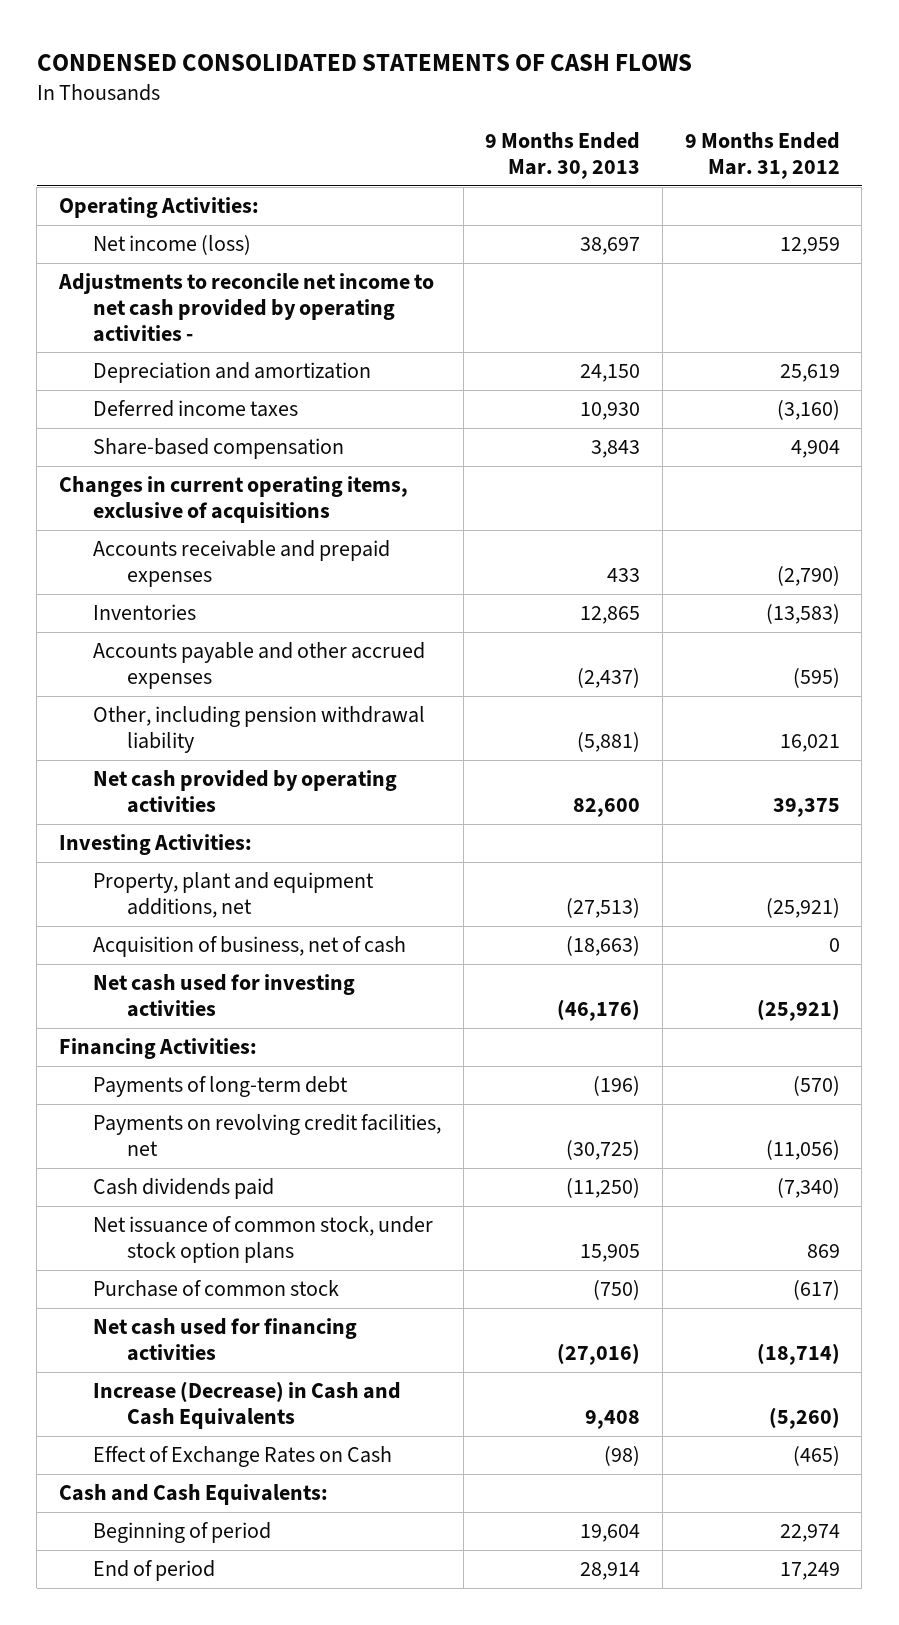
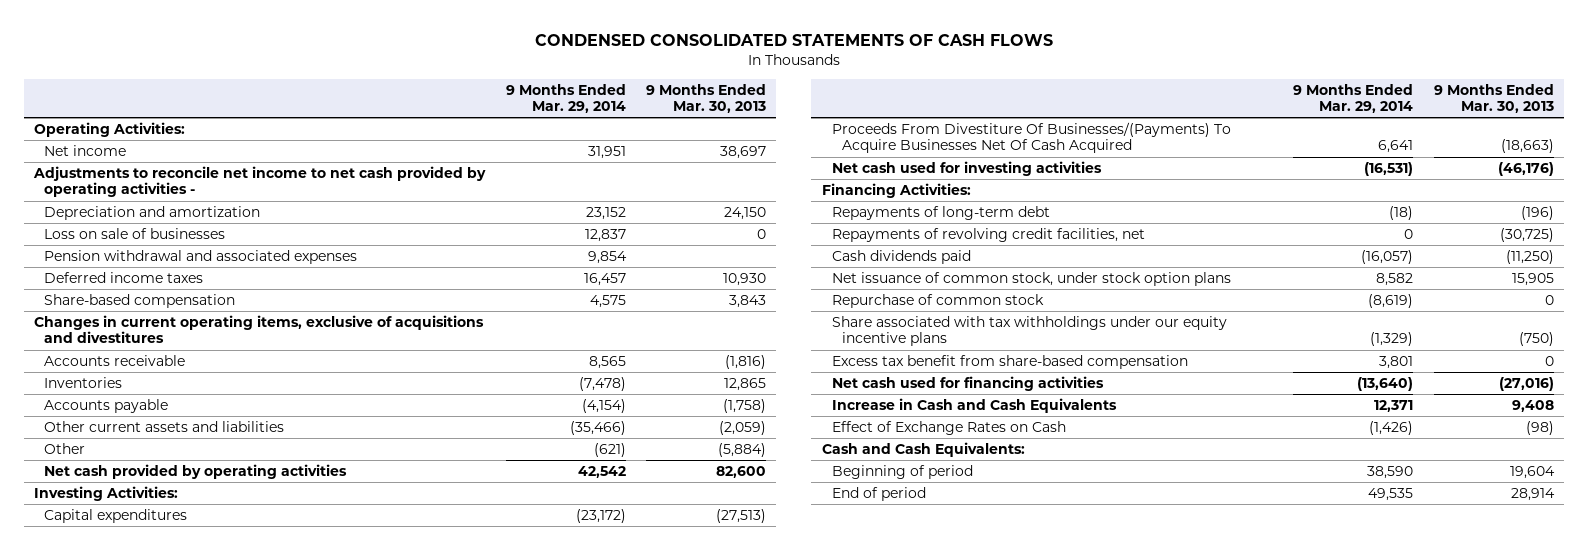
- | 9 Months Ended Mar. 30, 2013 | 9 Months Ended Mar. 31, 2012
+ | 9 Months Ended Mar. 29, 2014 | 9 Months Ended Mar. 30, 2013
- Net income (loss) | 38,697 | 12,959
+ Net income | 31,951 | 38,697
+ Loss on sale of businesses | 12,837 | 0
+ Pension withdrawal and associated expenses | 9,854 |
- Changes in current operating items, exclusive of acquisitions
- Accounts receivable and prepaid expenses | 433 | (2,790)
+ Changes in current operating items, exclusive of acquisitions and divestitures
+ Accounts receivable | 8,565 | (1,816)
- Accounts payable and other accrued expenses | (2,437) | (595)
- Other, including pension withdrawal liability | (5,881) | 16,021
+ Accounts payable | (4,154) | (1,758)
+ Other current assets and liabilities | (35,466) | (2,059)
+ Other | (621) | (5,884)
- Property, plant and equipment additions, net | (27,513) | (25,921)
- Acquisition of business, net of cash | (18,663) | 0
+ Capital expenditures | (23,172) | (27,513)
+ Proceeds From Divestiture Of Businesses/(Payments) To Acquire Businesses Net Of Cash Acquired | 6,641 | (18,663)
- Payments of long-term debt | (196) | (570)
- Payments on revolving credit facilities, net | (30,725) | (11,056)
+ Repayments of long-term debt | (18) | (196)
+ Repayments of revolving credit facilities, net | 0 | (30,725)
- Purchase of common stock | (750) | (617)
+ Repurchase of common stock | (8,619) | 0
+ Share associated with tax withholdings under our equity incentive plans | (1,329) | (750)
+ Excess tax benefit from share-based compensation | 3,801 | 0
- Increase (Decrease) in Cash and Cash Equivalents | 9,408 | (5,260)
+ Increase in Cash and Cash Equivalents | 12,371 | 9,408

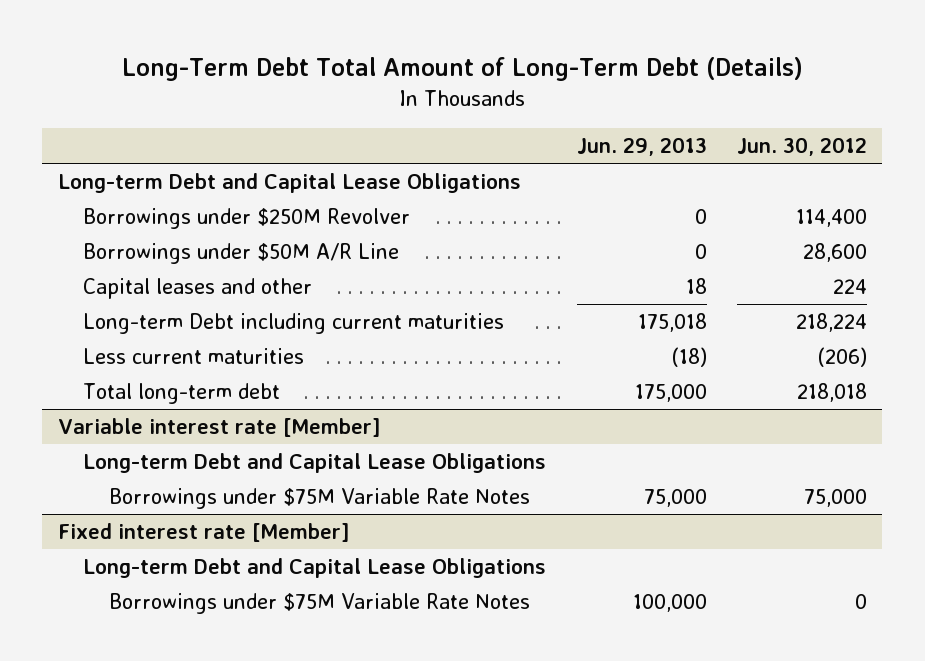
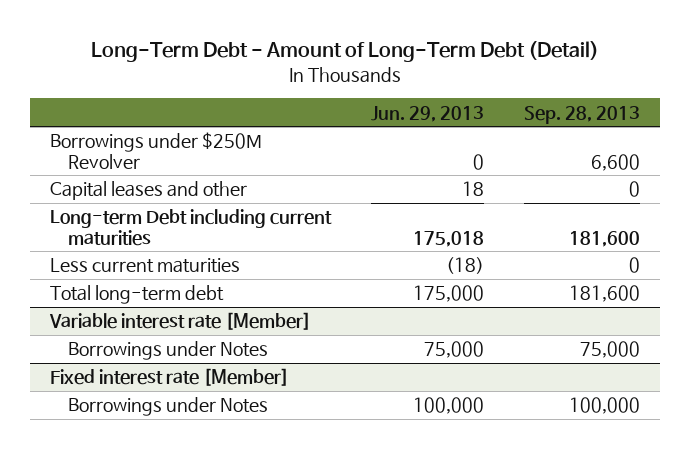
- Long-Term Debt Total Amount of Long-Term Debt (Details)
+ Long-Term Debt - Amount of Long-Term Debt (Detail)
- | Jun. 29, 2013 | Jun. 30, 2012
+ | Jun. 29, 2013 | Sep. 28, 2013
- Long-term Debt and Capital Lease Obligations
- Borrowings under $50M A/R Line | 0 | 28,600
@ Variable interest rate [Member]
- Long-term Debt and Capital Lease Obligations
- Borrowings under $75M Variable Rate Notes | 75,000 | 75,000
+ Borrowings under Notes | 75,000 | 75,000
@ Fixed interest rate [Member]
- Long-term Debt and Capital Lease Obligations
- Borrowings under $75M Variable Rate Notes | 100,000 | 0
+ Borrowings under Notes | 100,000 | 100,000

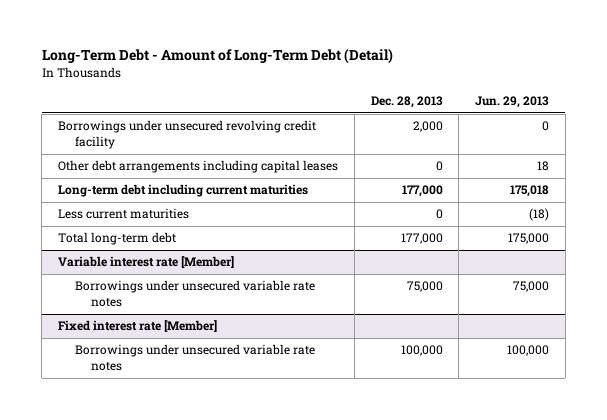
- | Jun. 29, 2013 | Sep. 28, 2013
+ | Dec. 28, 2013 | Jun. 29, 2013
- Borrowings under $250M Revolver | 0 | 6,600
- Capital leases and other | 18 | 0
- Long-term Debt including current maturities | 175,018 | 181,600
+ Borrowings under unsecured revolving credit facility | 2,000 | 0
+ Other debt arrangements including capital leases | 0 | 18
+ Long-term debt including current maturities | 177,000 | 175,018
@ Variable interest rate [Member]
- Borrowings under Notes | 75,000 | 75,000
+ Borrowings under unsecured variable rate notes | 75,000 | 75,000
@ Fixed interest rate [Member]
- Borrowings under Notes | 100,000 | 100,000
+ Borrowings under unsecured variable rate notes | 100,000 | 100,000

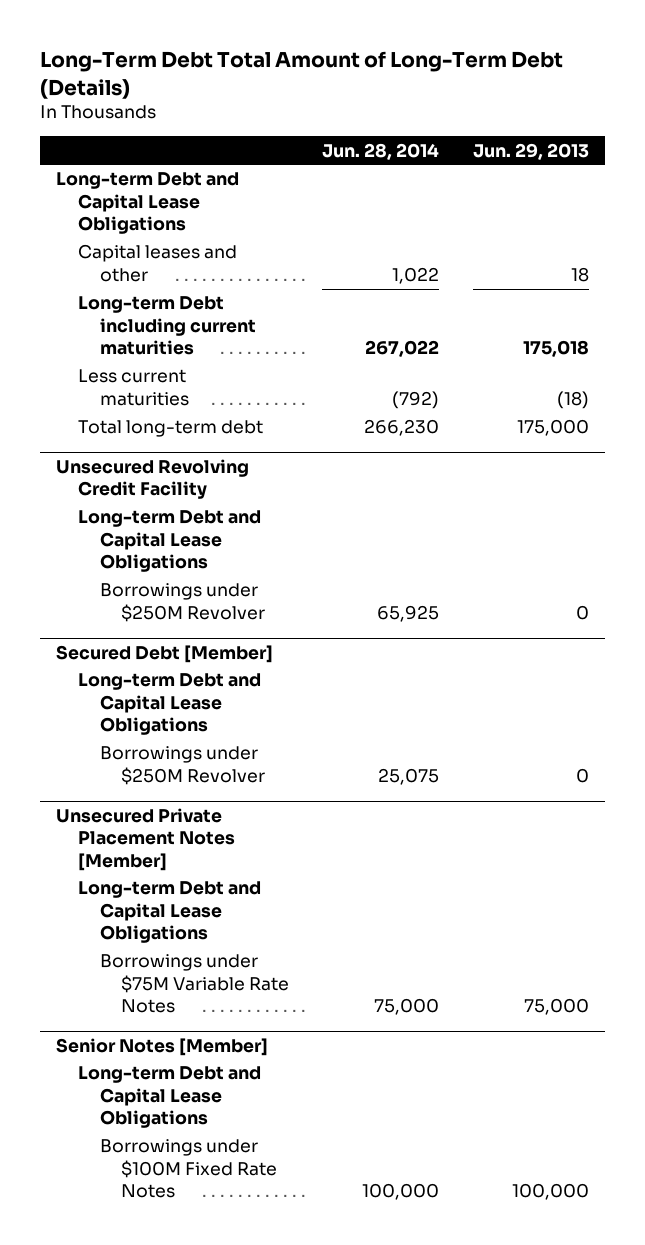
- Long-Term Debt - Amount of Long-Term Debt (Detail)
+ Long-Term Debt Total Amount of Long-Term Debt (Details)
- | Dec. 28, 2013 | Jun. 29, 2013
+ | Jun. 28, 2014 | Jun. 29, 2013
- Borrowings under unsecured revolving credit facility | 2,000 | 0
- Other debt arrangements including capital leases | 0 | 18
- Long-term debt including current maturities | 177,000 | 175,018
+ Long-term Debt and Capital Lease Obligations
+ Capital leases and other | 1,022 | 18
+ Long-term Debt including current maturities | 267,022 | 175,018
- Variable interest rate [Member]
- Borrowings under unsecured variable rate notes | 75,000 | 75,000
- Fixed interest rate [Member]
- Borrowings under unsecured variable rate notes | 100,000 | 100,000
+ Unsecured Revolving Credit Facility
+ Long-term Debt and Capital Lease Obligations
+ Borrowings under $250M Revolver | 65,925 | 0
+ Secured Debt [Member]
+ Long-term Debt and Capital Lease Obligations
+ Borrowings under $250M Revolver | 25,075 | 0
+ Unsecured Private Placement Notes [Member]
+ Long-term Debt and Capital Lease Obligations
+ Borrowings under $75M Variable Rate Notes | 75,000 | 75,000
+ Senior Notes [Member]
+ Long-term Debt and Capital Lease Obligations
+ Borrowings under $100M Fixed Rate Notes | 100,000 | 100,000

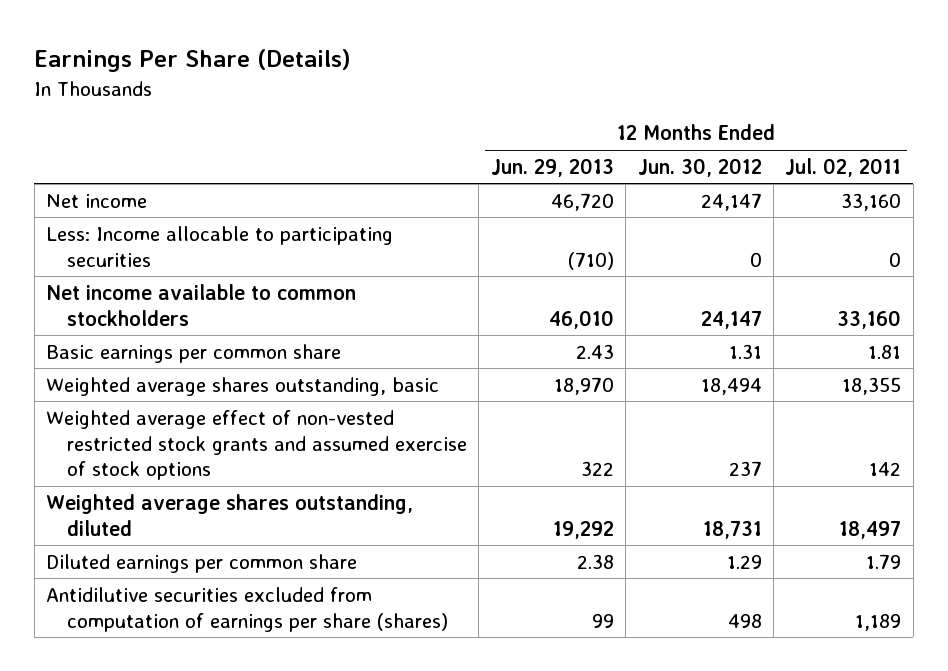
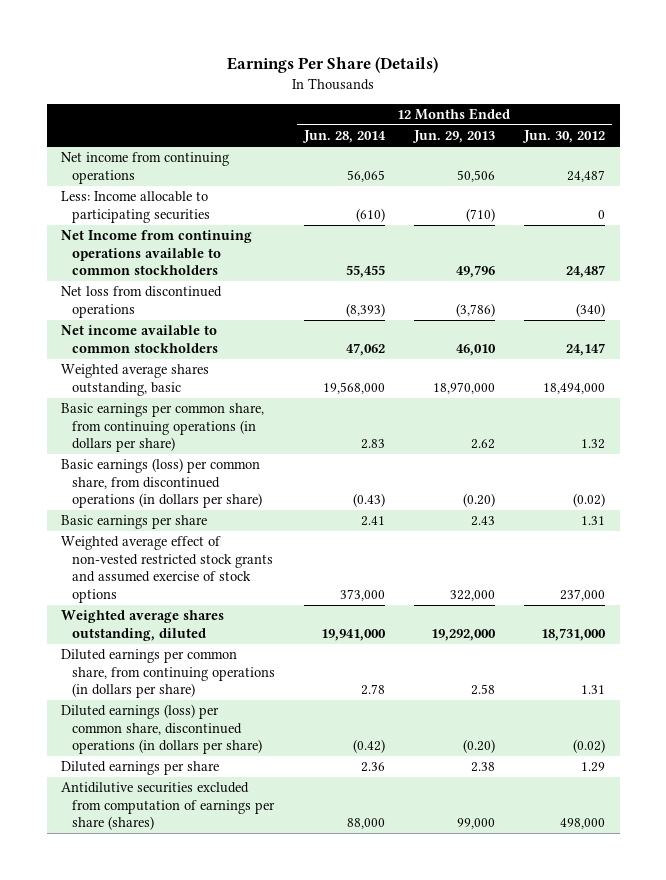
- | 12 Months Ended Jun. 29, 2013 | 12 Months Ended Jun. 30, 2012 | 12 Months Ended Jul. 02, 2011
+ | 12 Months Ended Jun. 28, 2014 | 12 Months Ended Jun. 29, 2013 | 12 Months Ended Jun. 30, 2012
- Net income | 46,720 | 24,147 | 33,160
+ Net income from continuing operations | 56,065 | 50,506 | 24,487
+ Net Income from continuing operations available to common stockholders | 55,455 | 49,796 | 24,487
+ Net loss from discontinued operations | (8,393) | (3,786) | (340)
- Basic earnings per common share | 2.43 | 1.31 | 1.81
- Weighted average shares outstanding, basic | 18,970 | 18,494 | 18,355
- Weighted average effect of non-vested restricted stock grants and assumed exercise of stock options | 322 | 237 | 142
- Weighted average shares outstanding, diluted | 19,292 | 18,731 | 18,497
- Diluted earnings per common share | 2.38 | 1.29 | 1.79
- Antidilutive securities excluded from computation of earnings per share (shares) | 99 | 498 | 1,189
+ Weighted average shares outstanding, basic | 19,568,000 | 18,970,000 | 18,494,000
+ Basic earnings per common share, from continuing operations (in dollars per share) | 2.83 | 2.62 | 1.32
+ Basic earnings (loss) per common share, from discontinued operations (in dollars per share) | (0.43) | (0.20) | (0.02)
+ Basic earnings per share | 2.41 | 2.43 | 1.31
+ Weighted average effect of non-vested restricted stock grants and assumed exercise of stock options | 373,000 | 322,000 | 237,000
+ Weighted average shares outstanding, diluted | 19,941,000 | 19,292,000 | 18,731,000
+ Diluted earnings per common share, from continuing operations (in dollars per share) | 2.78 | 2.58 | 1.31
+ Diluted earnings (loss) per common share, discontinued operations (in dollars per share) | (0.42) | (0.20) | (0.02)
+ Diluted earnings per share | 2.36 | 2.38 | 1.29
+ Antidilutive securities excluded from computation of earnings per share (shares) | 88,000 | 99,000 | 498,000

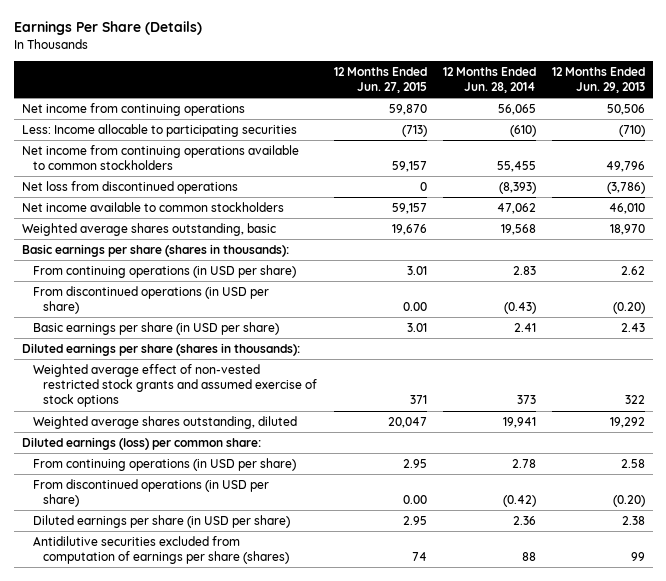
- | 12 Months Ended Jun. 28, 2014 | 12 Months Ended Jun. 29, 2013 | 12 Months Ended Jun. 30, 2012
+ | 12 Months Ended Jun. 27, 2015 | 12 Months Ended Jun. 28, 2014 | 12 Months Ended Jun. 29, 2013
- Net Income from continuing operations available to common stockholders | 55,455 | 49,796 | 24,487
+ Net income from continuing operations available to common stockholders | 59,157 | 55,455 | 49,796
- Weighted average shares outstanding, basic | 19,568,000 | 18,970,000 | 18,494,000
- Basic earnings per common share, from continuing operations (in dollars per share) | 2.83 | 2.62 | 1.32
- Basic earnings (loss) per common share, from discontinued operations (in dollars per share) | (0.43) | (0.20) | (0.02)
- Basic earnings per share | 2.41 | 2.43 | 1.31
- Weighted average effect of non-vested restricted stock grants and assumed exercise of stock options | 373,000 | 322,000 | 237,000
- Weighted average shares outstanding, diluted | 19,941,000 | 19,292,000 | 18,731,000
- Diluted earnings per common share, from continuing operations (in dollars per share) | 2.78 | 2.58 | 1.31
- Diluted earnings (loss) per common share, discontinued operations (in dollars per share) | (0.42) | (0.20) | (0.02)
- Diluted earnings per share | 2.36 | 2.38 | 1.29
- Antidilutive securities excluded from computation of earnings per share (shares) | 88,000 | 99,000 | 498,000
+ Weighted average shares outstanding, basic | 19,676 | 19,568 | 18,970
+ Basic earnings per share (shares in thousands):
+ From continuing operations (in USD per share) | 3.01 | 2.83 | 2.62
+ From discontinued operations (in USD per share) | 0.00 | (0.43) | (0.20)
+ Basic earnings per share (in USD per share) | 3.01 | 2.41 | 2.43
+ Diluted earnings per share (shares in thousands):
+ Weighted average effect of non-vested restricted stock grants and assumed exercise of stock options | 371 | 373 | 322
+ Weighted average shares outstanding, diluted | 20,047 | 19,941 | 19,292
+ Diluted earnings (loss) per common share:
+ From continuing operations (in USD per share) | 2.95 | 2.78 | 2.58
+ From discontinued operations (in USD per share) | 0.00 | (0.42) | (0.20)
+ Diluted earnings per share (in USD per share) | 2.95 | 2.36 | 2.38
+ Antidilutive securities excluded from computation of earnings per share (shares) | 74 | 88 | 99

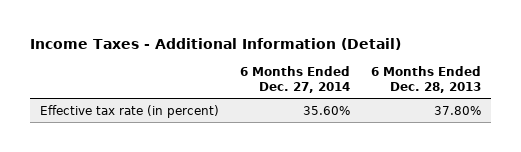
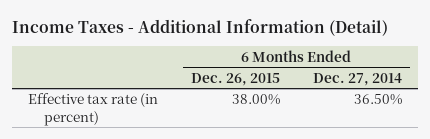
- | 6 Months Ended Dec. 27, 2014 | 6 Months Ended Dec. 28, 2013
+ | 6 Months Ended Dec. 26, 2015 | 6 Months Ended Dec. 27, 2014
- Effective tax rate (in percent) | 35.60% | 37.80%
+ Effective tax rate (in percent) | 38.00% | 36.50%

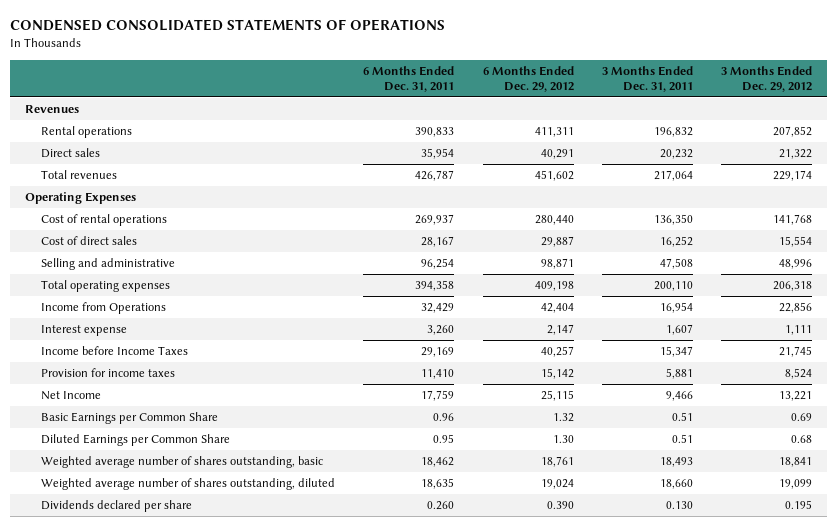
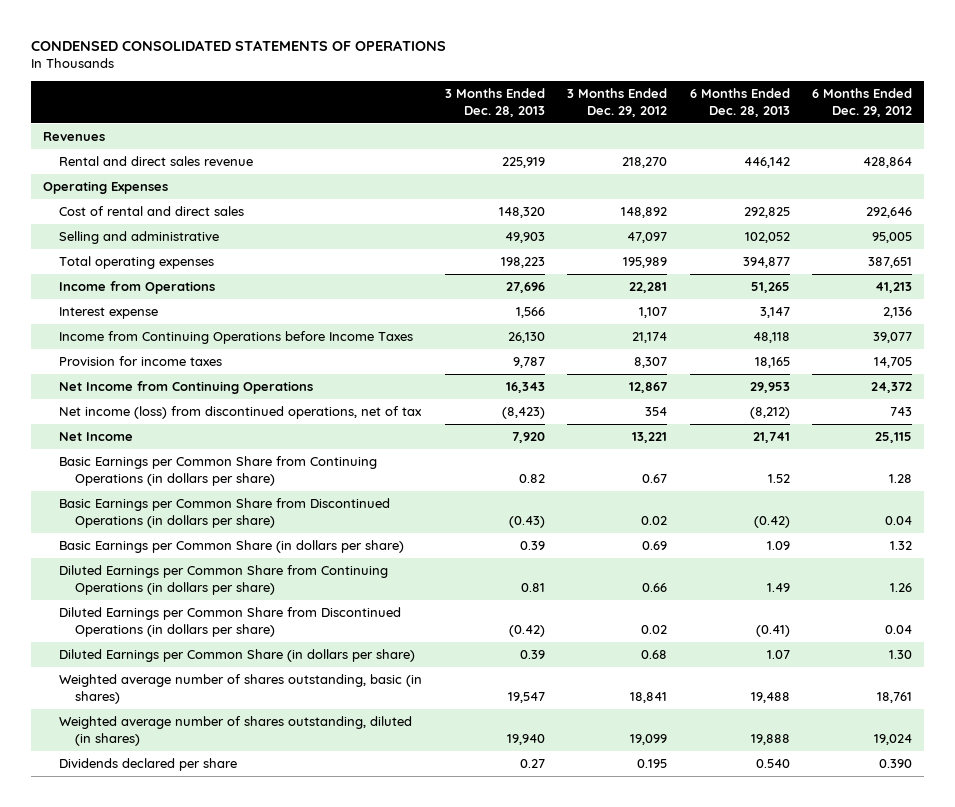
- | 6 Months Ended Dec. 31, 2011 | 6 Months Ended Dec. 29, 2012 | 3 Months Ended Dec. 31, 2011 | 3 Months Ended Dec. 29, 2012
+ | 3 Months Ended Dec. 28, 2013 | 3 Months Ended Dec. 29, 2012 | 6 Months Ended Dec. 28, 2013 | 6 Months Ended Dec. 29, 2012
- Rental operations | 390,833 | 411,311 | 196,832 | 207,852
- Direct sales | 35,954 | 40,291 | 20,232 | 21,322
- Total revenues | 426,787 | 451,602 | 217,064 | 229,174
+ Rental and direct sales revenue | 225,919 | 218,270 | 446,142 | 428,864
- Cost of rental operations | 269,937 | 280,440 | 136,350 | 141,768
- Cost of direct sales | 28,167 | 29,887 | 16,252 | 15,554
- Selling and administrative | 96,254 | 98,871 | 47,508 | 48,996
- Total operating expenses | 394,358 | 409,198 | 200,110 | 206,318
- Income from Operations | 32,429 | 42,404 | 16,954 | 22,856
- Interest expense | 3,260 | 2,147 | 1,607 | 1,111
- Income before Income Taxes | 29,169 | 40,257 | 15,347 | 21,745
- Provision for income taxes | 11,410 | 15,142 | 5,881 | 8,524
+ Cost of rental and direct sales | 148,320 | 148,892 | 292,825 | 292,646
+ Selling and administrative | 49,903 | 47,097 | 102,052 | 95,005
+ Total operating expenses | 198,223 | 195,989 | 394,877 | 387,651
+ Income from Operations | 27,696 | 22,281 | 51,265 | 41,213
+ Interest expense | 1,566 | 1,107 | 3,147 | 2,136
+ Income from Continuing Operations before Income Taxes | 26,130 | 21,174 | 48,118 | 39,077
+ Provision for income taxes | 9,787 | 8,307 | 18,165 | 14,705
+ Net Income from Continuing Operations | 16,343 | 12,867 | 29,953 | 24,372
+ Net income (loss) from discontinued operations, net of tax | (8,423) | 354 | (8,212) | 743
- Basic Earnings per Common Share | 0.96 | 1.32 | 0.51 | 0.69
- Diluted Earnings per Common Share | 0.95 | 1.30 | 0.51 | 0.68
- Weighted average number of shares outstanding, basic | 18,462 | 18,761 | 18,493 | 18,841
- Weighted average number of shares outstanding, diluted | 18,635 | 19,024 | 18,660 | 19,099
+ Basic Earnings per Common Share from Continuing Operations (in dollars per share) | 0.82 | 0.67 | 1.52 | 1.28
+ Basic Earnings per Common Share from Discontinued Operations (in dollars per share) | (0.43) | 0.02 | (0.42) | 0.04
+ Basic Earnings per Common Share (in dollars per share) | 0.39 | 0.69 | 1.09 | 1.32
+ Diluted Earnings per Common Share from Continuing Operations (in dollars per share) | 0.81 | 0.66 | 1.49 | 1.26
+ Diluted Earnings per Common Share from Discontinued Operations (in dollars per share) | (0.42) | 0.02 | (0.41) | 0.04
+ Diluted Earnings per Common Share (in dollars per share) | 0.39 | 0.68 | 1.07 | 1.30
+ Weighted average number of shares outstanding, basic (in shares) | 19,547 | 18,841 | 19,488 | 18,761
+ Weighted average number of shares outstanding, diluted (in shares) | 19,940 | 19,099 | 19,888 | 19,024

